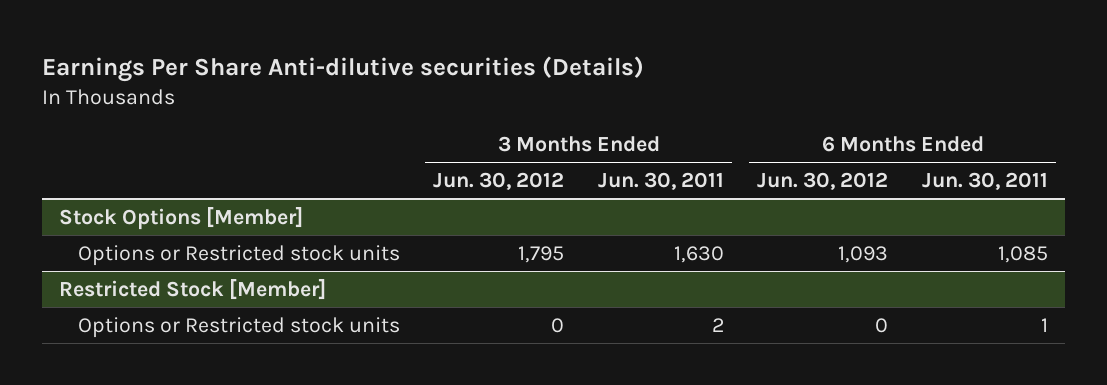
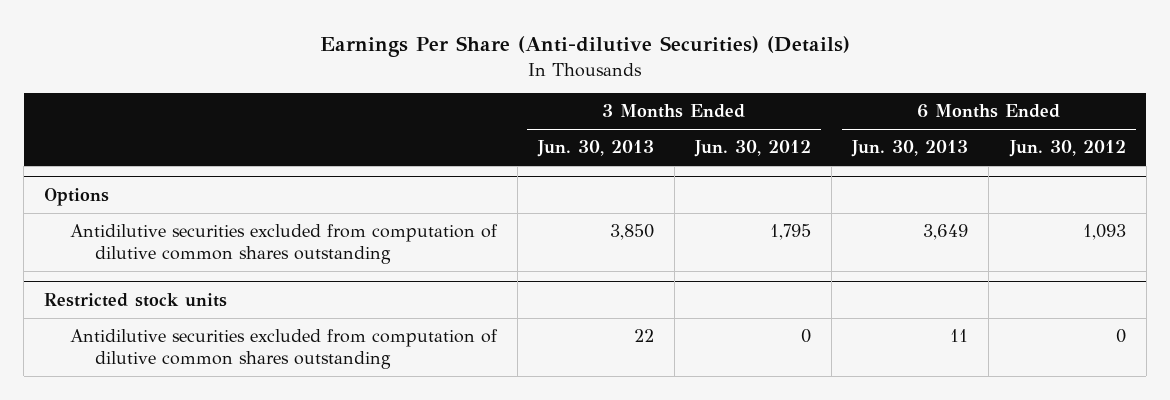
- Earnings Per Share Anti-dilutive securities (Details)
+ Earnings Per Share (Anti-dilutive Securities) (Details)
- | 3 Months Ended Jun. 30, 2012 | 3 Months Ended Jun. 30, 2011 | 6 Months Ended Jun. 30, 2012 | 6 Months Ended Jun. 30, 2011
+ | 3 Months Ended Jun. 30, 2013 | 3 Months Ended Jun. 30, 2012 | 6 Months Ended Jun. 30, 2013 | 6 Months Ended Jun. 30, 2012
- Stock Options [Member]
- Options or Restricted stock units | 1,795 | 1,630 | 1,093 | 1,085
- Restricted Stock [Member]
- Options or Restricted stock units | 0 | 2 | 0 | 1
+ Options
+ Antidilutive securities excluded from computation of dilutive common shares outstanding | 3,850 | 1,795 | 3,649 | 1,093
+ Restricted stock units
+ Antidilutive securities excluded from computation of dilutive common shares outstanding | 22 | 0 | 11 | 0

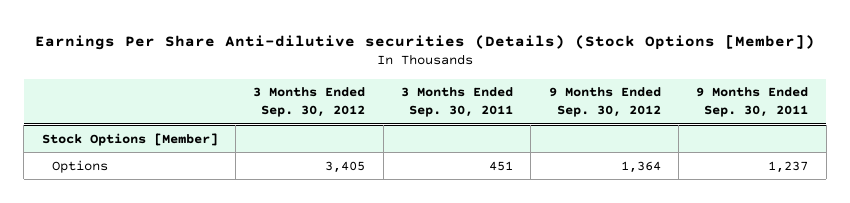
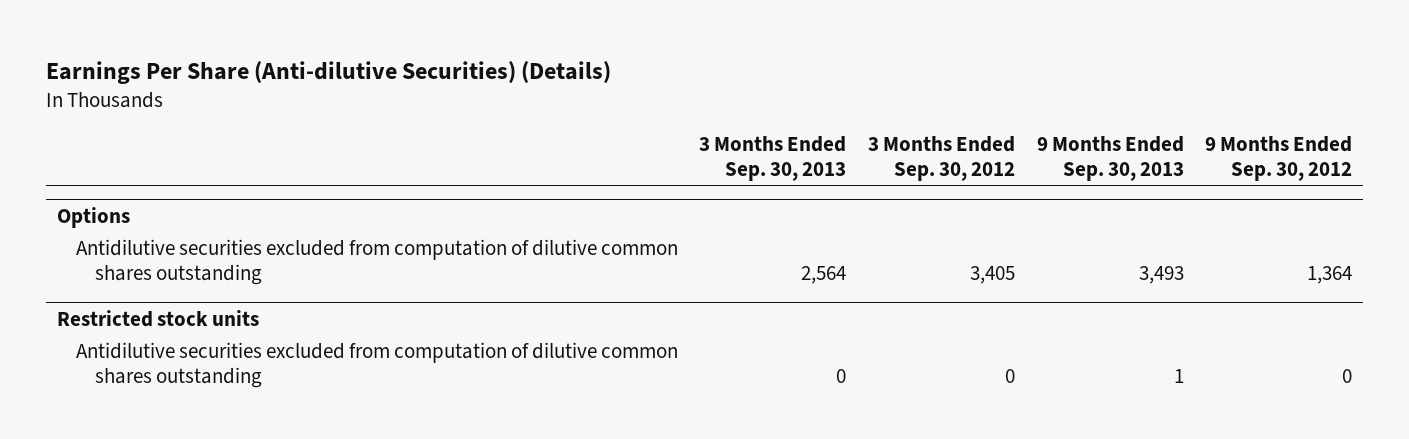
- Earnings Per Share Anti-dilutive securities (Details) (Stock Options [Member])
+ Earnings Per Share (Anti-dilutive Securities) (Details)
- | 3 Months Ended Sep. 30, 2012 | 3 Months Ended Sep. 30, 2011 | 9 Months Ended Sep. 30, 2012 | 9 Months Ended Sep. 30, 2011
+ | 3 Months Ended Sep. 30, 2013 | 3 Months Ended Sep. 30, 2012 | 9 Months Ended Sep. 30, 2013 | 9 Months Ended Sep. 30, 2012
- Stock Options [Member]
- Options | 3,405 | 451 | 1,364 | 1,237
+ Options
+ Antidilutive securities excluded from computation of dilutive common shares outstanding | 2,564 | 3,405 | 3,493 | 1,364
+ Restricted stock units
+ Antidilutive securities excluded from computation of dilutive common shares outstanding | 0 | 0 | 1 | 0

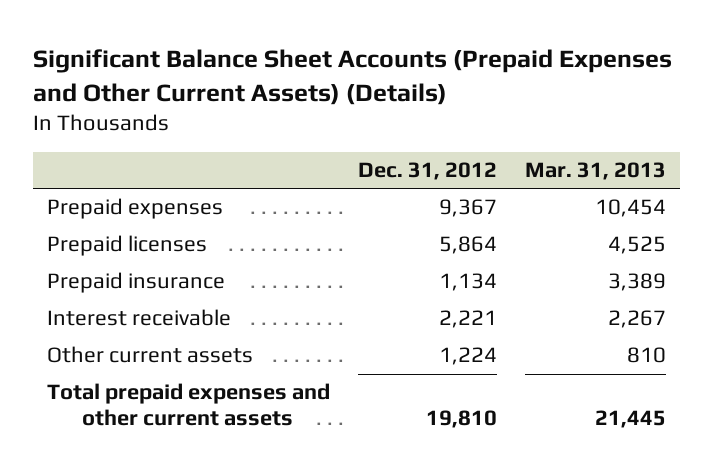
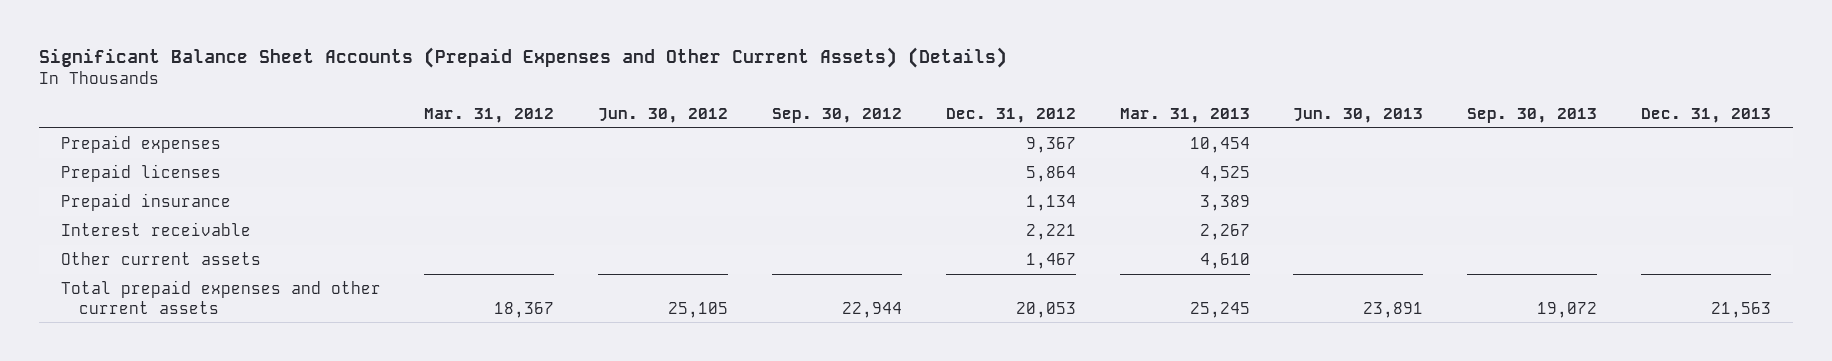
- | Dec. 31, 2012 | Mar. 31, 2013
+ | Mar. 31, 2012 | Jun. 30, 2012 | Sep. 30, 2012 | Dec. 31, 2012 | Mar. 31, 2013 | Jun. 30, 2013 | Sep. 30, 2013 | Dec. 31, 2013
- Other current assets | 1,224 | 810
- Total prepaid expenses and other current assets | 19,810 | 21,445
+ Other current assets | | | | 1,467 | 4,610 | | |
+ Total prepaid expenses and other current assets | 18,367 | 25,105 | 22,944 | 20,053 | 25,245 | 23,891 | 19,072 | 21,563

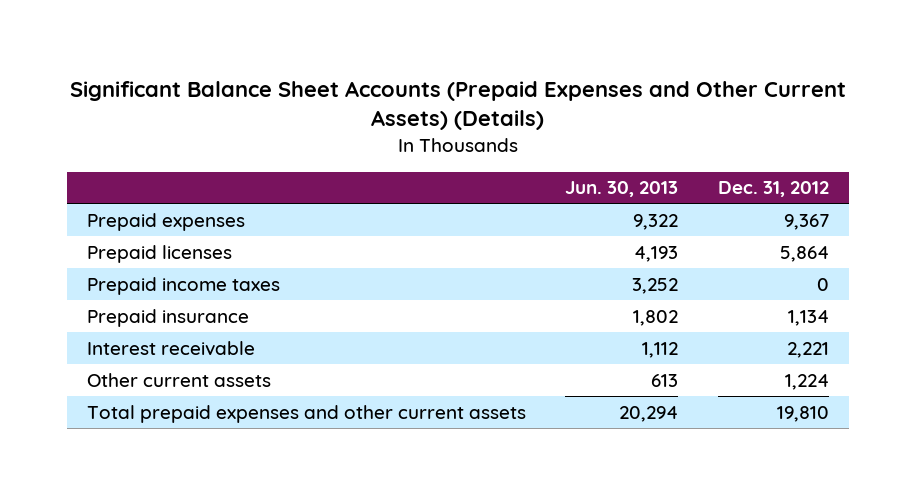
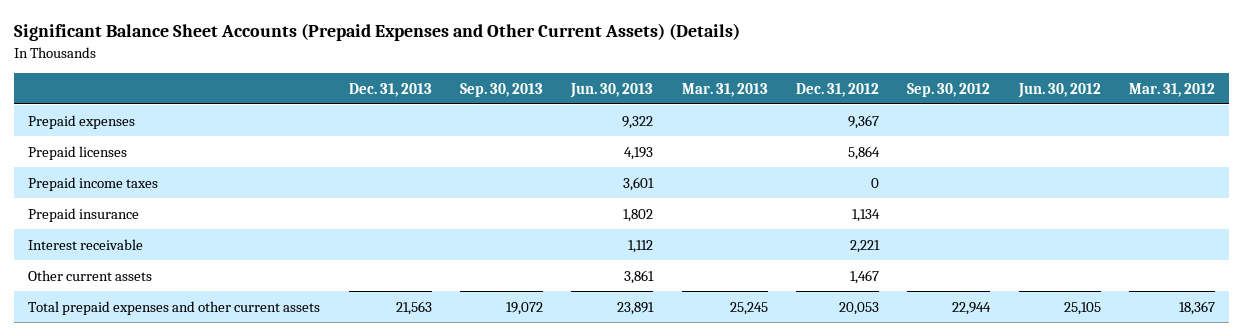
- | Jun. 30, 2013 | Dec. 31, 2012
+ | Dec. 31, 2013 | Sep. 30, 2013 | Jun. 30, 2013 | Mar. 31, 2013 | Dec. 31, 2012 | Sep. 30, 2012 | Jun. 30, 2012 | Mar. 31, 2012
- Prepaid income taxes | 3,252 | 0
+ Prepaid income taxes | | | 3,601 | | 0 | | |
- Other current assets | 613 | 1,224
- Total prepaid expenses and other current assets | 20,294 | 19,810
+ Other current assets | | | 3,861 | | 1,467 | | |
+ Total prepaid expenses and other current assets | 21,563 | 19,072 | 23,891 | 25,245 | 20,053 | 22,944 | 25,105 | 18,367

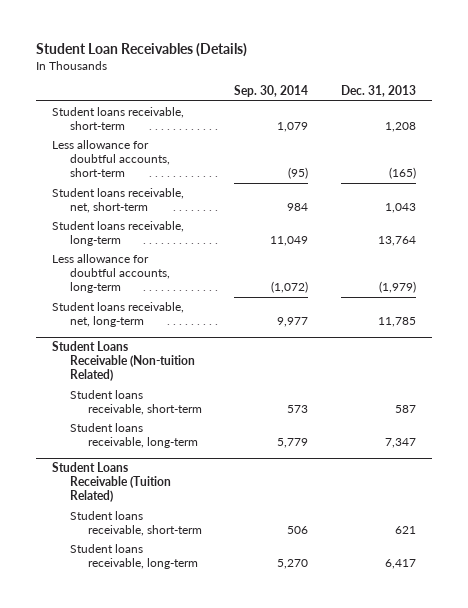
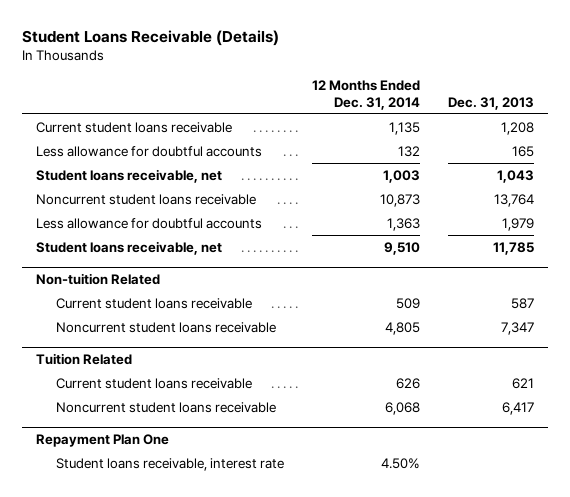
- Student Loan Receivables (Details)
+ Student Loans Receivable (Details)
- | Sep. 30, 2014 | Dec. 31, 2013
+ | 12 Months Ended Dec. 31, 2014 | Dec. 31, 2013
- Student loans receivable, short-term | 1,079 | 1,208
- Less allowance for doubtful accounts, short-term | (95) | (165)
- Student loans receivable, net, short-term | 984 | 1,043
- Student loans receivable, long-term | 11,049 | 13,764
- Less allowance for doubtful accounts, long-term | (1,072) | (1,979)
- Student loans receivable, net, long-term | 9,977 | 11,785
- Student Loans Receivable (Non-tuition Related)
- Student loans receivable, short-term | 573 | 587
- Student loans receivable, long-term | 5,779 | 7,347
- Student Loans Receivable (Tuition Related)
- Student loans receivable, short-term | 506 | 621
- Student loans receivable, long-term | 5,270 | 6,417
+ Current student loans receivable | 1,135 | 1,208
+ Less allowance for doubtful accounts | 132 | 165
+ Student loans receivable, net | 1,003 | 1,043
+ Noncurrent student loans receivable | 10,873 | 13,764
+ Less allowance for doubtful accounts | 1,363 | 1,979
+ Student loans receivable, net | 9,510 | 11,785
+ Non-tuition Related
+ Current student loans receivable | 509 | 587
+ Noncurrent student loans receivable | 4,805 | 7,347
+ Tuition Related
+ Current student loans receivable | 626 | 621
+ Noncurrent student loans receivable | 6,068 | 6,417
+ Repayment Plan One
+ Student loans receivable, interest rate | 4.50% |

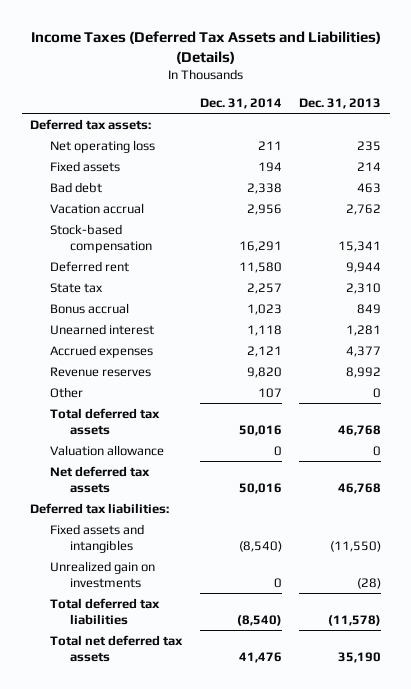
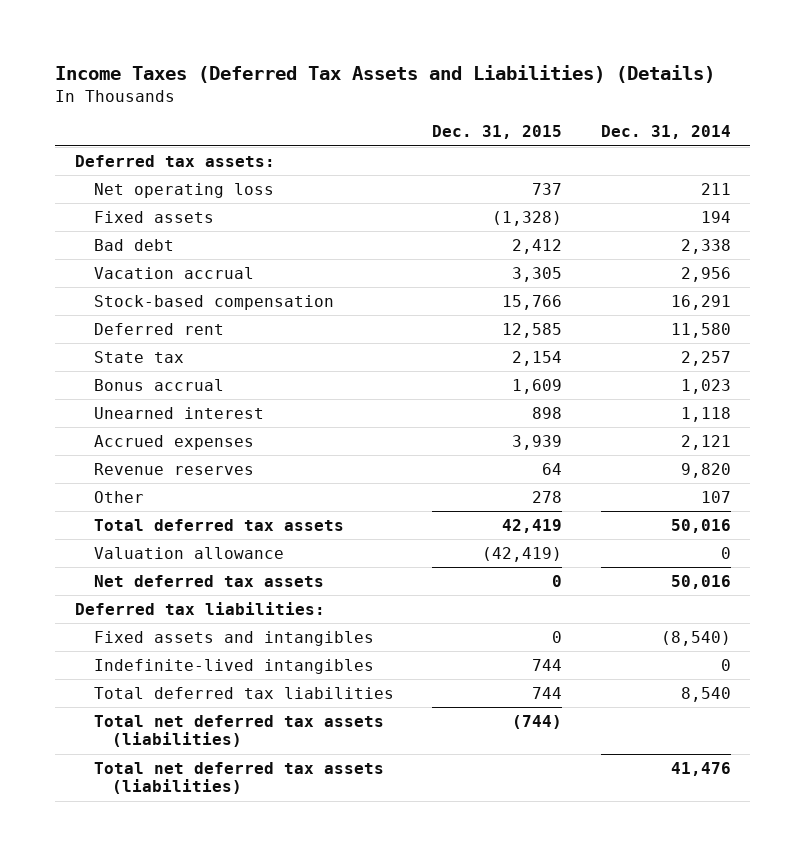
- | Dec. 31, 2014 | Dec. 31, 2013
+ | Dec. 31, 2015 | Dec. 31, 2014
- Unrealized gain on investments | 0 | (28)
- Total deferred tax liabilities | (8,540) | (11,578)
- Total net deferred tax assets | 41,476 | 35,190
+ Indefinite-lived intangibles | 744 | 0
+ Total deferred tax liabilities | 744 | 8,540
+ Total net deferred tax assets (liabilities) | (744) |
+ Total net deferred tax assets (liabilities) | | 41,476

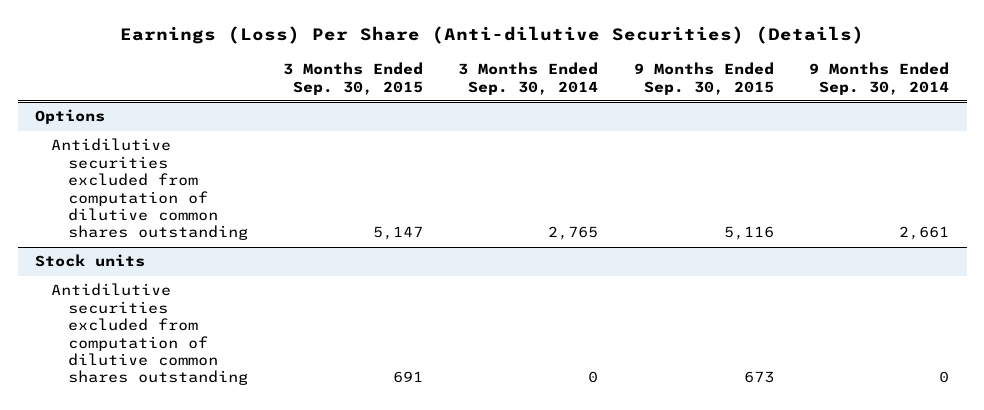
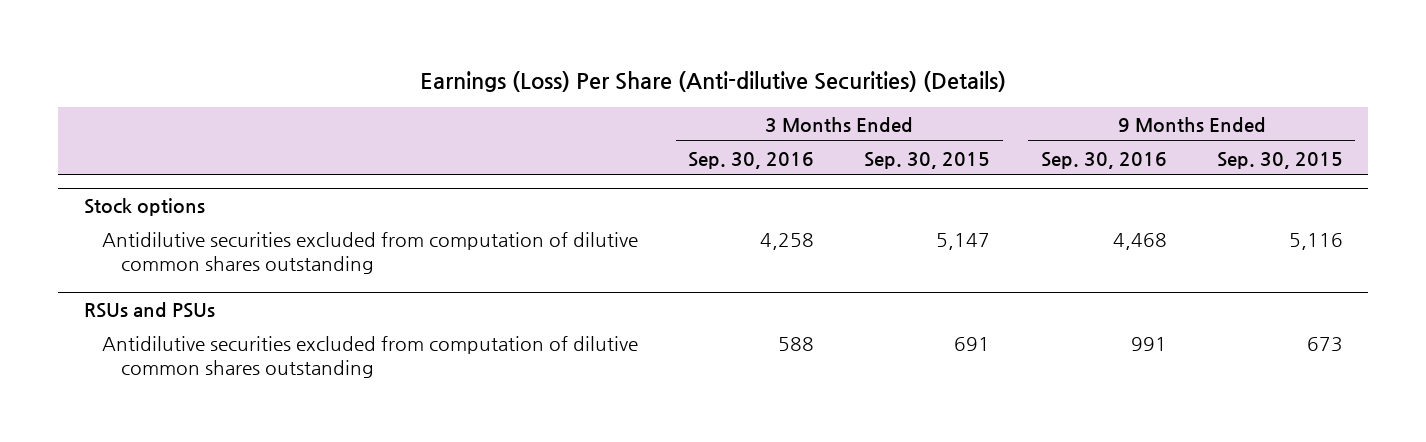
- | 3 Months Ended Sep. 30, 2015 | 3 Months Ended Sep. 30, 2014 | 9 Months Ended Sep. 30, 2015 | 9 Months Ended Sep. 30, 2014
+ | 3 Months Ended Sep. 30, 2016 | 3 Months Ended Sep. 30, 2015 | 9 Months Ended Sep. 30, 2016 | 9 Months Ended Sep. 30, 2015
- Options
+ Stock options
- Stock units
+ RSUs and PSUs

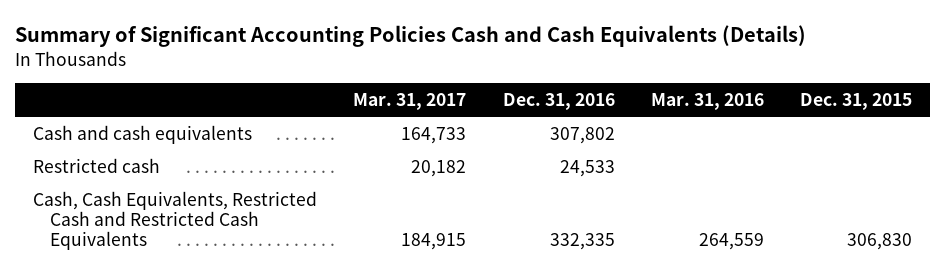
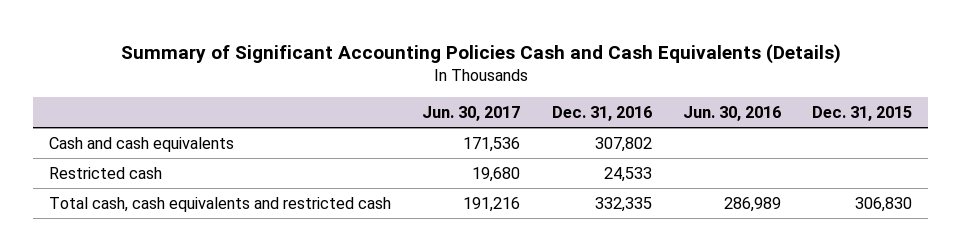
- | Mar. 31, 2017 | Dec. 31, 2016 | Mar. 31, 2016 | Dec. 31, 2015
+ | Jun. 30, 2017 | Dec. 31, 2016 | Jun. 30, 2016 | Dec. 31, 2015
- Cash, Cash Equivalents, Restricted Cash and Restricted Cash Equivalents | 184,915 | 332,335 | 264,559 | 306,830
+ Total cash, cash equivalents and restricted cash | 191,216 | 332,335 | 286,989 | 306,830

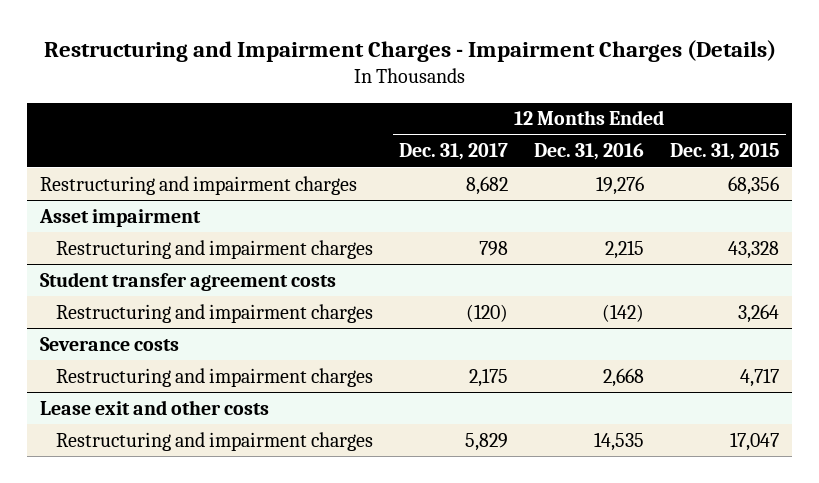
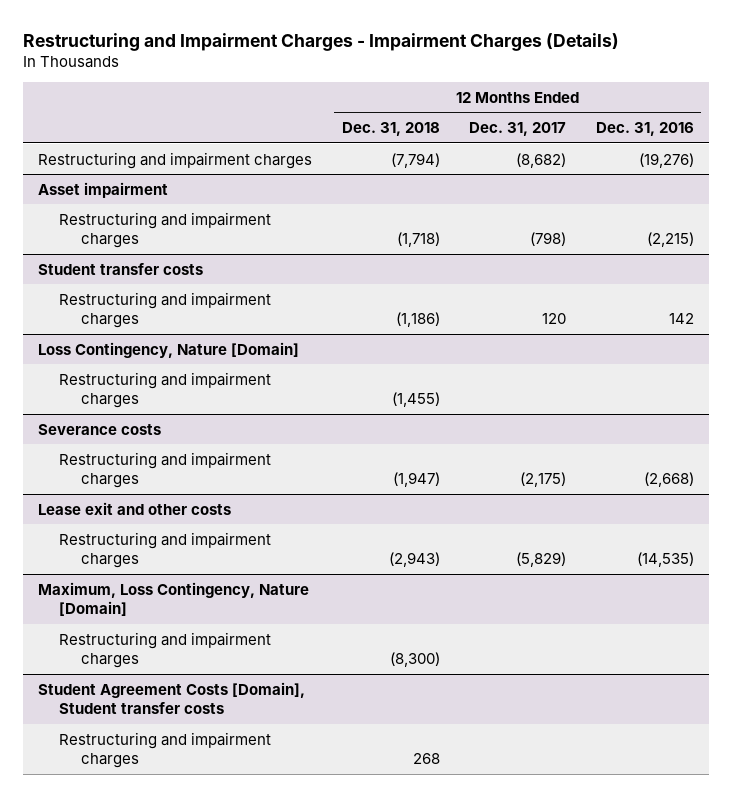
- | 12 Months Ended Dec. 31, 2017 | 12 Months Ended Dec. 31, 2016 | 12 Months Ended Dec. 31, 2015
+ | 12 Months Ended Dec. 31, 2018 | 12 Months Ended Dec. 31, 2017 | 12 Months Ended Dec. 31, 2016
- Restructuring and impairment charges | 8,682 | 19,276 | 68,356
+ Restructuring and impairment charges | (7,794) | (8,682) | (19,276)
@ Asset impairment
- Restructuring and impairment charges | 798 | 2,215 | 43,328
- Student transfer agreement costs
- Restructuring and impairment charges | (120) | (142) | 3,264
@ Asset impairment
+ Restructuring and impairment charges | (1,718) | (798) | (2,215)
+ Student transfer costs
+ Restructuring and impairment charges | (1,186) | 120 | 142
+ Loss Contingency, Nature [Domain]
+ Restructuring and impairment charges | (1,455) | |
@ Severance costs
- Restructuring and impairment charges | 2,175 | 2,668 | 4,717
+ Restructuring and impairment charges | (1,947) | (2,175) | (2,668)
@ Lease exit and other costs
- Restructuring and impairment charges | 5,829 | 14,535 | 17,047
+ Restructuring and impairment charges | (2,943) | (5,829) | (14,535)
+ Maximum, Loss Contingency, Nature [Domain]
+ Restructuring and impairment charges | (8,300) | |
+ Student Agreement Costs [Domain], Student transfer costs
+ Restructuring and impairment charges | 268 | |

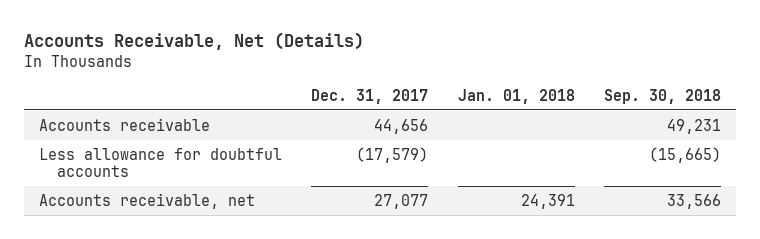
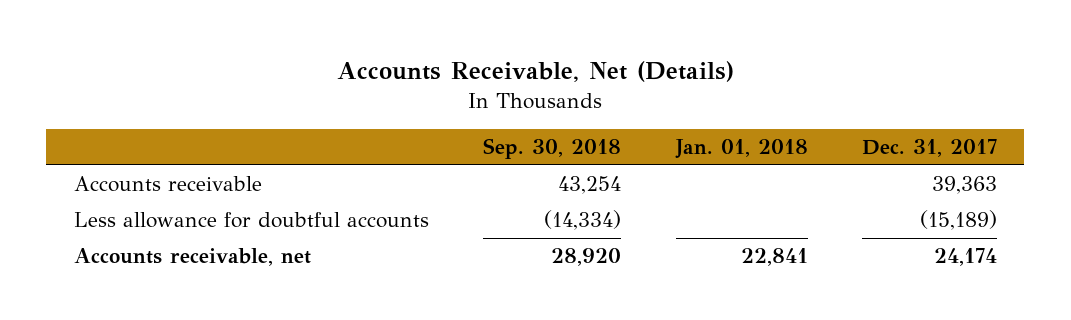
- | Dec. 31, 2017 | Jan. 01, 2018 | Sep. 30, 2018
+ | Sep. 30, 2018 | Jan. 01, 2018 | Dec. 31, 2017
- Accounts receivable | 44,656 | | 49,231
- Less allowance for doubtful accounts | (17,579) | | (15,665)
- Accounts receivable, net | 27,077 | 24,391 | 33,566
+ Accounts receivable | 43,254 | | 39,363
+ Less allowance for doubtful accounts | (14,334) | | (15,189)
+ Accounts receivable, net | 28,920 | 22,841 | 24,174

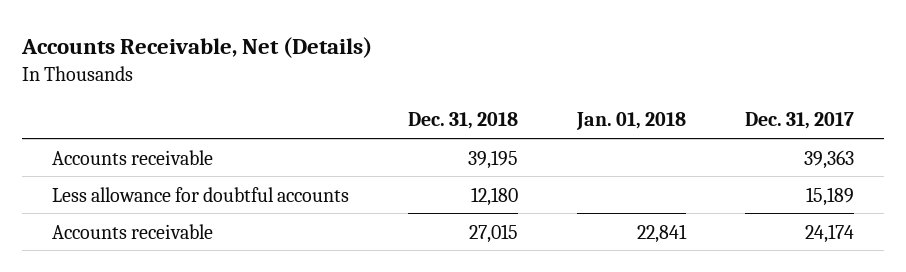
- | Sep. 30, 2018 | Jan. 01, 2018 | Dec. 31, 2017
+ | Dec. 31, 2018 | Jan. 01, 2018 | Dec. 31, 2017
- Less allowance for doubtful accounts | (14,334) | | (15,189)
- Accounts receivable, net | 28,920 | 22,841 | 24,174
+ Less allowance for doubtful accounts | 12,180 | | 15,189
+ Accounts receivable | 27,015 | 22,841 | 24,174

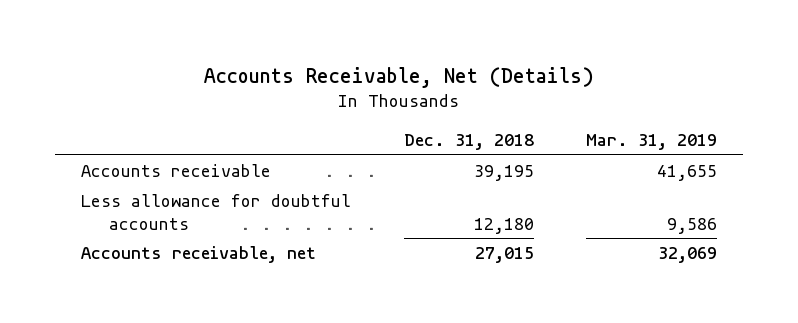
- | Dec. 31, 2018 | Jan. 01, 2018 | Dec. 31, 2017
+ | Dec. 31, 2018 | Mar. 31, 2019
- Accounts receivable | 27,015 | 22,841 | 24,174
+ Accounts receivable, net | 27,015 | 32,069

